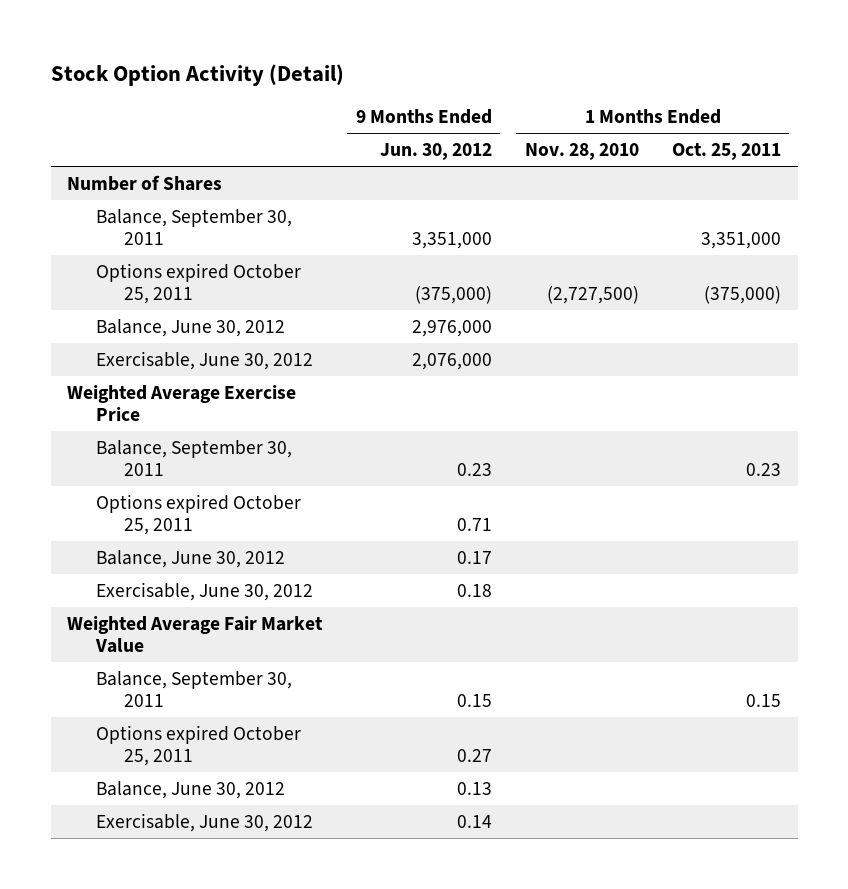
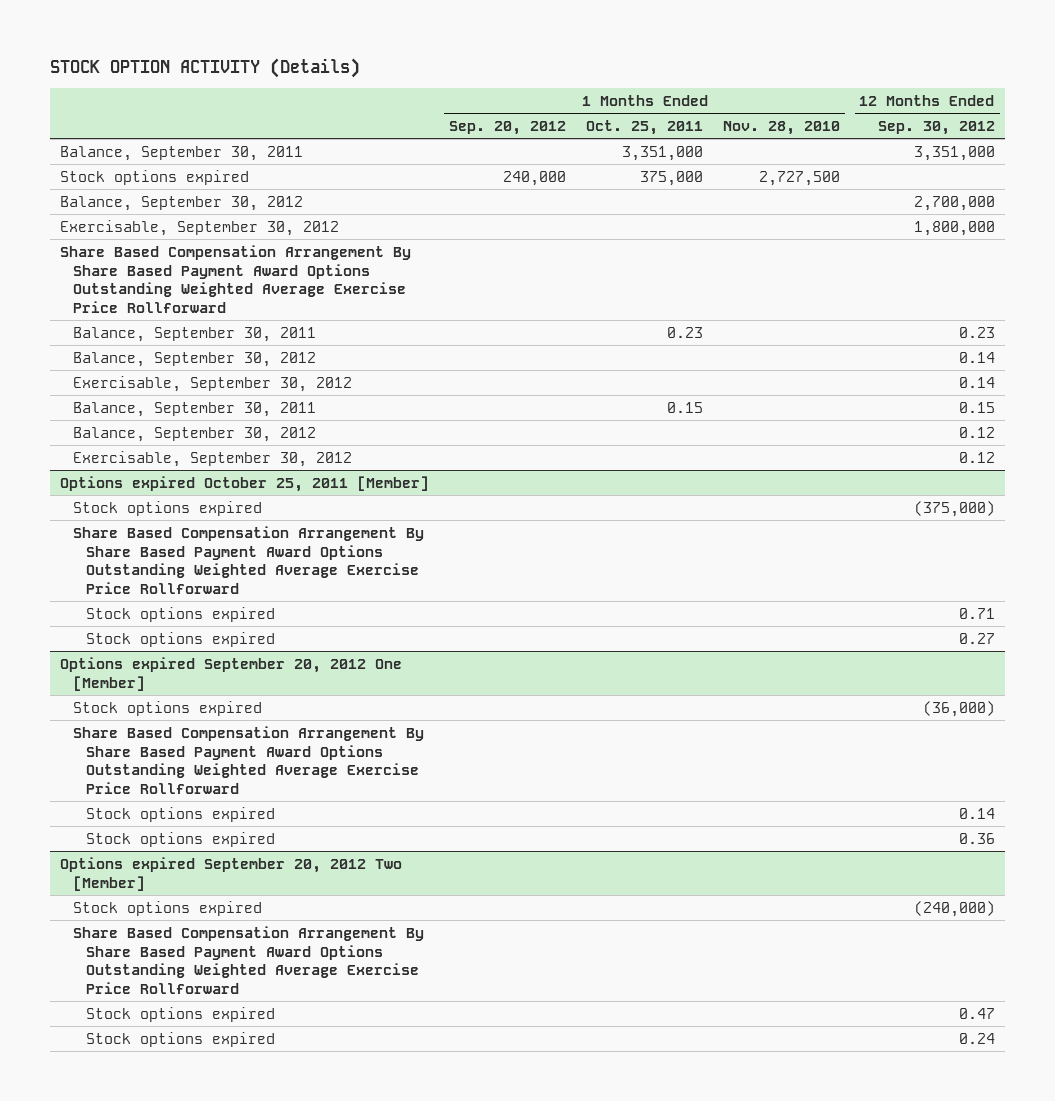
- Stock Option Activity (Detail)
+ STOCK OPTION ACTIVITY (Details)
- | 9 Months Ended Jun. 30, 2012 | 1 Months Ended Nov. 28, 2010 | 1 Months Ended Oct. 25, 2011
+ | 1 Months Ended Sep. 20, 2012 | 1 Months Ended Oct. 25, 2011 | 1 Months Ended Nov. 28, 2010 | 12 Months Ended Sep. 30, 2012
- Number of Shares
- Options expired October 25, 2011 | (375,000) | (2,727,500) | (375,000)
- Balance, June 30, 2012 | 2,976,000 | |
- Exercisable, June 30, 2012 | 2,076,000 | |
- Weighted Average Exercise Price
+ Stock options expired | 240,000 | 375,000 | 2,727,500 |
+ Balance, September 30, 2012 | | | | 2,700,000
+ Exercisable, September 30, 2012 | | | | 1,800,000
+ Share Based Compensation Arrangement By Share Based Payment Award Options Outstanding Weighted Average Exercise Price Rollforward
- Options expired October 25, 2011 | 0.71 | |
- Balance, June 30, 2012 | 0.17 | |
- Exercisable, June 30, 2012 | 0.18 | |
- Weighted Average Fair Market Value
+ Balance, September 30, 2012 | | | | 0.14
+ Exercisable, September 30, 2012 | | | | 0.14
- Options expired October 25, 2011 | 0.27 | |
- Balance, June 30, 2012 | 0.13 | |
- Exercisable, June 30, 2012 | 0.14 | |
+ Balance, September 30, 2012 | | | | 0.12
+ Exercisable, September 30, 2012 | | | | 0.12
+ Options expired October 25, 2011 [Member]
+ Stock options expired | | | | (375,000)
+ Share Based Compensation Arrangement By Share Based Payment Award Options Outstanding Weighted Average Exercise Price Rollforward
+ Stock options expired | | | | 0.71
+ Stock options expired | | | | 0.27
+ Options expired September 20, 2012 One [Member]
+ Stock options expired | | | | (36,000)
+ Share Based Compensation Arrangement By Share Based Payment Award Options Outstanding Weighted Average Exercise Price Rollforward
+ Stock options expired | | | | 0.14
+ Stock options expired | | | | 0.36
+ Options expired September 20, 2012 Two [Member]
+ Stock options expired | | | | (240,000)
+ Share Based Compensation Arrangement By Share Based Payment Award Options Outstanding Weighted Average Exercise Price Rollforward
+ Stock options expired | | | | 0.47
+ Stock options expired | | | | 0.24

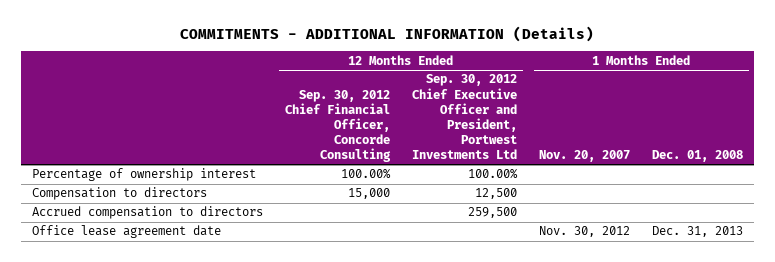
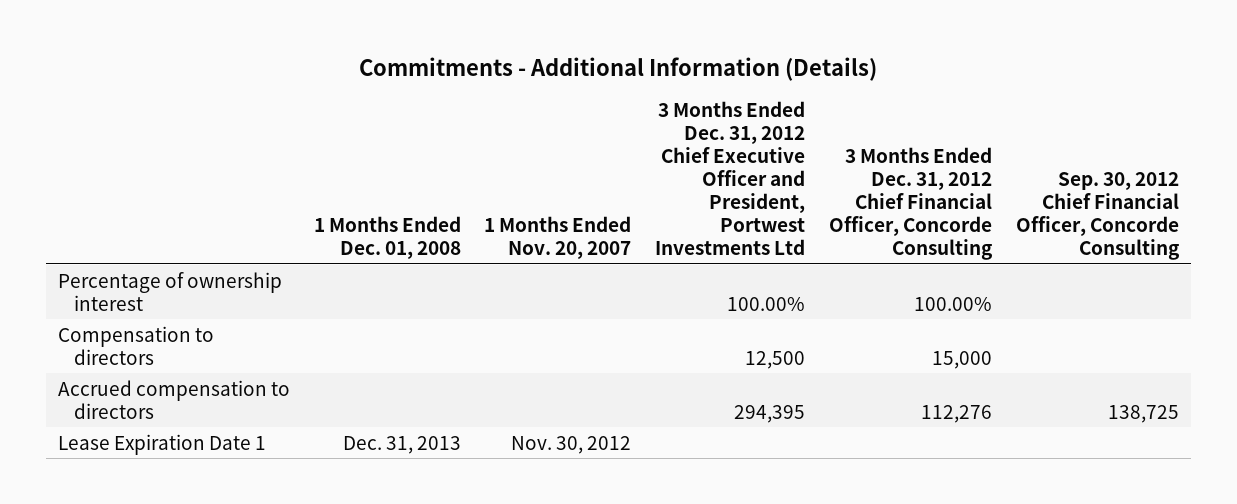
- COMMITMENTS - ADDITIONAL INFORMATION (Details)
+ Commitments - Additional Information (Details)
- | 12 Months Ended Sep. 30, 2012 Chief Financial Officer, Concorde Consulting | 12 Months Ended Sep. 30, 2012 Chief Executive Officer and President, Portwest Investments Ltd | 1 Months Ended Nov. 20, 2007 | 1 Months Ended Dec. 01, 2008
+ | 1 Months Ended Dec. 01, 2008 | 1 Months Ended Nov. 20, 2007 | 3 Months Ended Dec. 31, 2012 Chief Executive Officer and President, Portwest Investments Ltd | 3 Months Ended Dec. 31, 2012 Chief Financial Officer, Concorde Consulting | Sep. 30, 2012 Chief Financial Officer, Concorde Consulting
- Office lease agreement date | | | Nov. 30, 2012 | Dec. 31, 2013
+ Lease Expiration Date 1 | Dec. 31, 2013 | Nov. 30, 2012 | | |

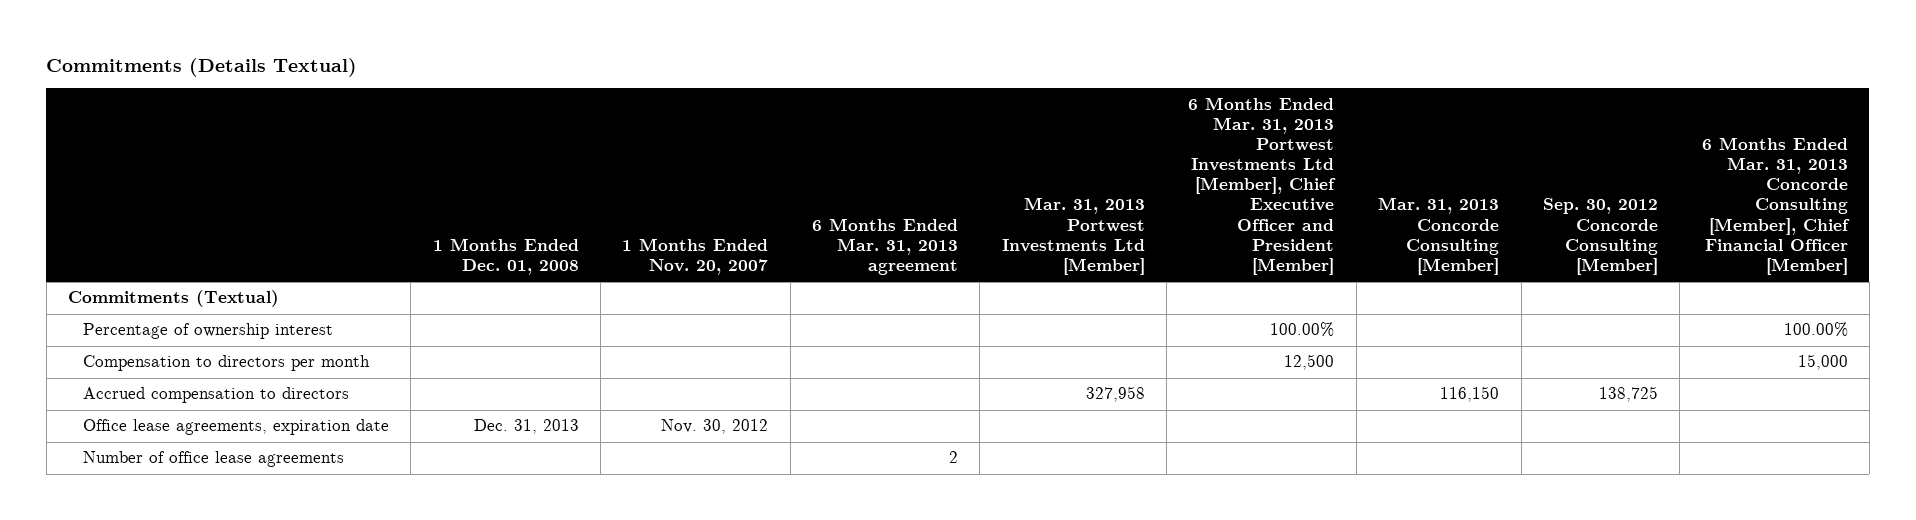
- Commitments - Additional Information (Details)
+ Commitments (Details Textual)
- | 1 Months Ended Dec. 01, 2008 | 1 Months Ended Nov. 20, 2007 | 3 Months Ended Dec. 31, 2012 Chief Executive Officer and President, Portwest Investments Ltd | 3 Months Ended Dec. 31, 2012 Chief Financial Officer, Concorde Consulting | Sep. 30, 2012 Chief Financial Officer, Concorde Consulting
+ | 1 Months Ended Dec. 01, 2008 | 1 Months Ended Nov. 20, 2007 | 6 Months Ended Mar. 31, 2013 agreement | Mar. 31, 2013 Portwest Investments Ltd [Member] | 6 Months Ended Mar. 31, 2013 Portwest Investments Ltd [Member], Chief Executive Officer and President [Member] | Mar. 31, 2013 Concorde Consulting [Member] | Sep. 30, 2012 Concorde Consulting [Member] | 6 Months Ended Mar. 31, 2013 Concorde Consulting [Member], Chief Financial Officer [Member]
+ Commitments (Textual)
- Compensation to directors | | | 12,500 | 15,000 |
+ Compensation to directors per month | | | | | 12,500 | | | 15,000
- Lease Expiration Date 1 | Dec. 31, 2013 | Nov. 30, 2012 | | |
+ Office lease agreements, expiration date | Dec. 31, 2013 | Nov. 30, 2012 | | | | | |
+ Number of office lease agreements | | | 2 | | | | |

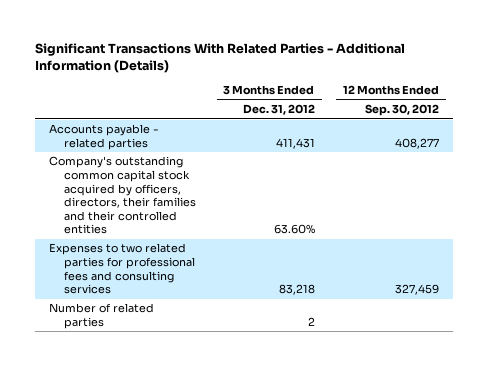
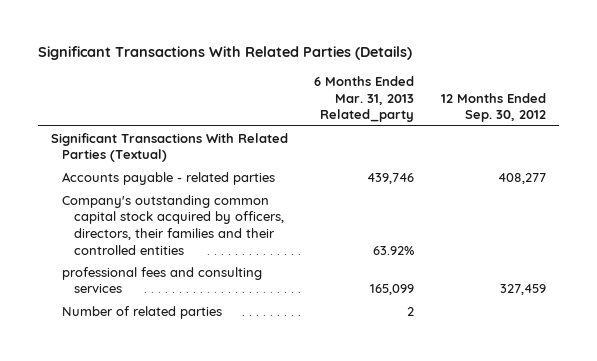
- Significant Transactions With Related Parties - Additional Information (Details)
+ Significant Transactions With Related Parties (Details)
- | 3 Months Ended Dec. 31, 2012 | 12 Months Ended Sep. 30, 2012
+ | 6 Months Ended Mar. 31, 2013 Related_party | 12 Months Ended Sep. 30, 2012
+ Significant Transactions With Related Parties (Textual)
- Expenses to two related parties for professional fees and consulting services | 83,218 | 327,459
+ professional fees and consulting services | 165,099 | 327,459

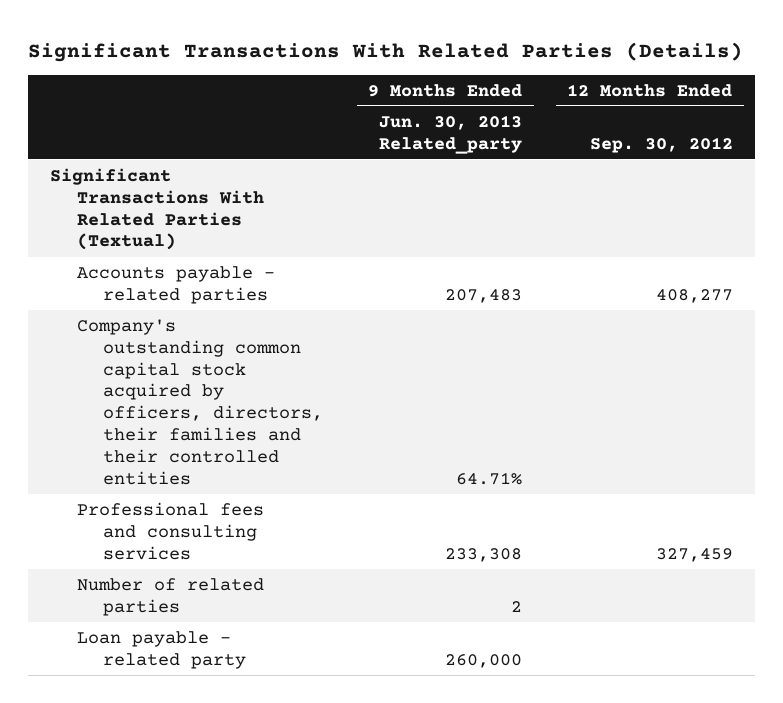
- | 6 Months Ended Mar. 31, 2013 Related_party | 12 Months Ended Sep. 30, 2012
+ | 9 Months Ended Jun. 30, 2013 Related_party | 12 Months Ended Sep. 30, 2012
- professional fees and consulting services | 165,099 | 327,459
+ Professional fees and consulting services | 233,308 | 327,459
+ Loan payable - related party | 260,000 |

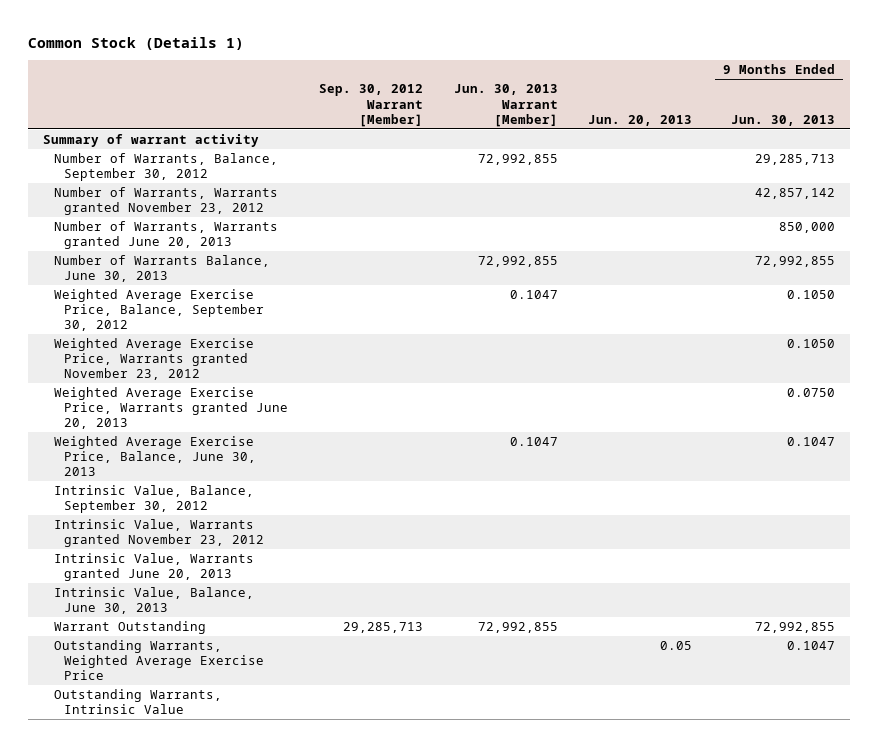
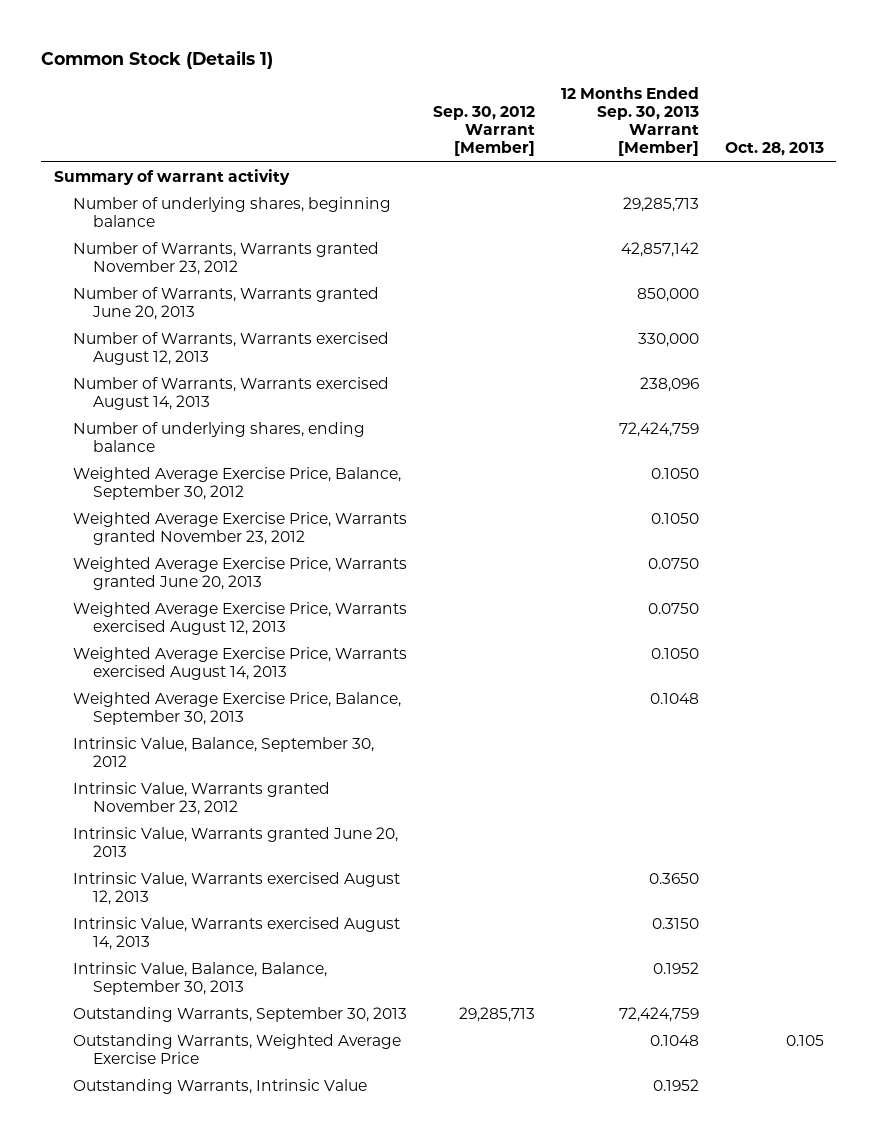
- | Sep. 30, 2012 Warrant [Member] | Jun. 30, 2013 Warrant [Member] | Jun. 20, 2013 | 9 Months Ended Jun. 30, 2013
+ | Sep. 30, 2012 Warrant [Member] | 12 Months Ended Sep. 30, 2013 Warrant [Member] | Oct. 28, 2013
- Number of Warrants, Balance, September 30, 2012 | | 72,992,855 | | 29,285,713
+ Number of underlying shares, beginning balance | | 29,285,713 |
- Number of Warrants Balance, June 30, 2013 | | 72,992,855 | | 72,992,855
+ Number of Warrants, Warrants exercised August 12, 2013 | | 330,000 |
+ Number of Warrants, Warrants exercised August 14, 2013 | | 238,096 |
+ Number of underlying shares, ending balance | | 72,424,759 |
- Weighted Average Exercise Price, Balance, June 30, 2013 | | 0.1047 | | 0.1047
+ Weighted Average Exercise Price, Warrants exercised August 12, 2013 | | 0.0750 |
+ Weighted Average Exercise Price, Warrants exercised August 14, 2013 | | 0.1050 |
+ Weighted Average Exercise Price, Balance, September 30, 2013 | | 0.1048 |
- Intrinsic Value, Balance, June 30, 2013
- Warrant Outstanding | 29,285,713 | 72,992,855 | | 72,992,855
+ Intrinsic Value, Warrants exercised August 12, 2013 | | 0.3650 |
+ Intrinsic Value, Warrants exercised August 14, 2013 | | 0.3150 |
+ Intrinsic Value, Balance, Balance, September 30, 2013 | | 0.1952 |
+ Outstanding Warrants, September 30, 2013 | 29,285,713 | 72,424,759 |

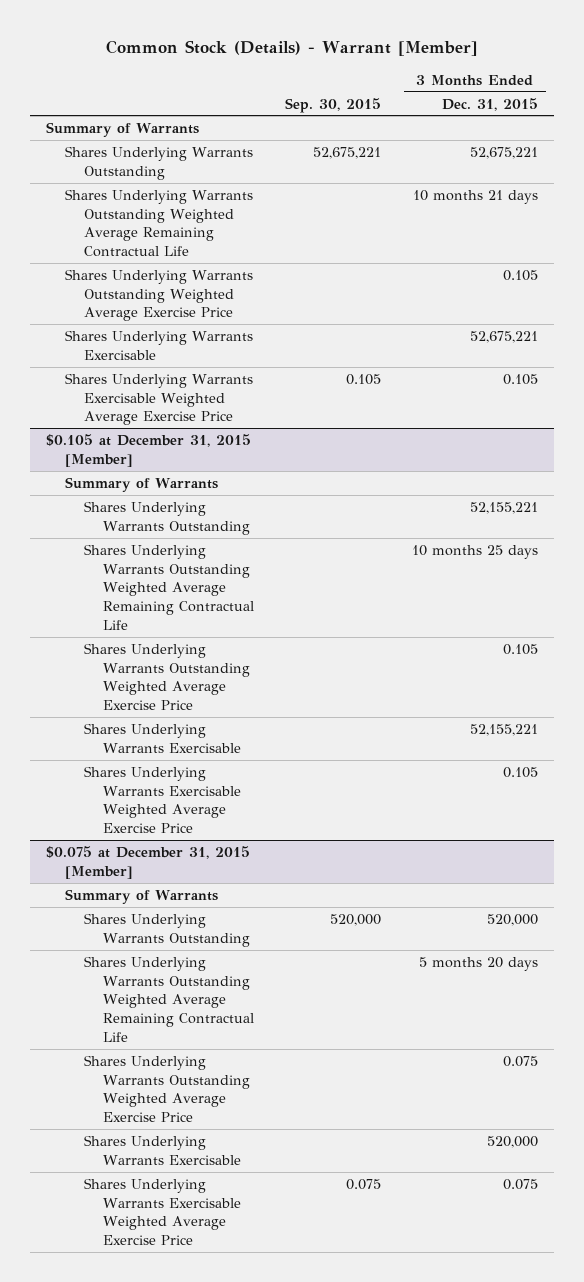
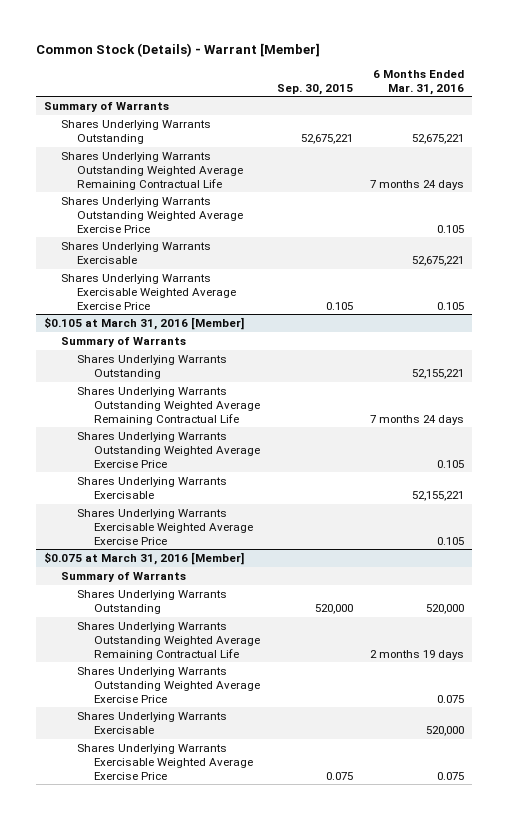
- | Sep. 30, 2015 | 3 Months Ended Dec. 31, 2015
+ | Sep. 30, 2015 | 6 Months Ended Mar. 31, 2016
- $0.105 at December 31, 2015 [Member]
+ $0.105 at March 31, 2016 [Member]
- $0.075 at December 31, 2015 [Member]
+ $0.075 at March 31, 2016 [Member]

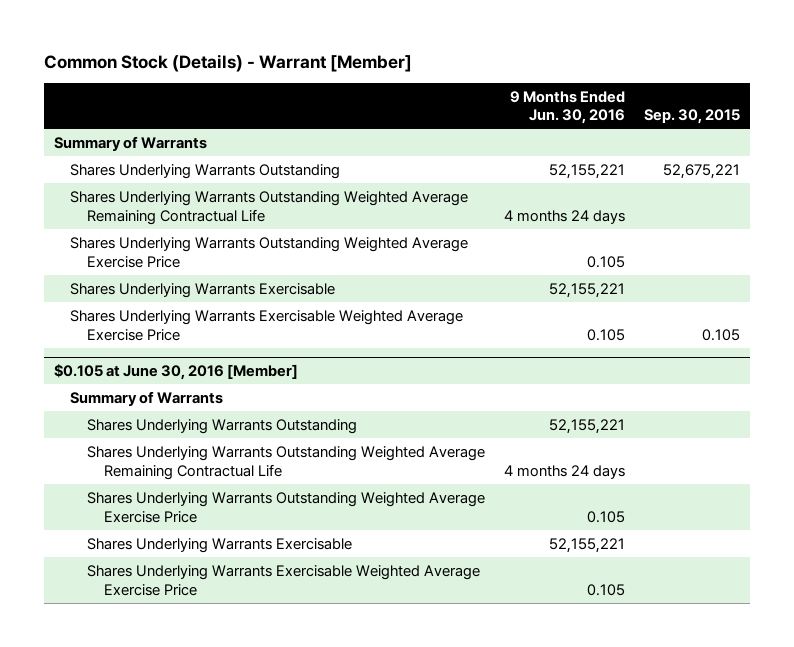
- | Sep. 30, 2015 | 6 Months Ended Mar. 31, 2016
+ | 9 Months Ended Jun. 30, 2016 | Sep. 30, 2015
- $0.105 at March 31, 2016 [Member]
+ $0.105 at June 30, 2016 [Member]
- $0.075 at March 31, 2016 [Member]
- Summary of Warrants
- Shares Underlying Warrants Outstanding | 520,000 | 520,000
- Shares Underlying Warrants Outstanding Weighted Average Remaining Contractual Life | | 2 months 19 days
- Shares Underlying Warrants Outstanding Weighted Average Exercise Price | | 0.075
- Shares Underlying Warrants Exercisable | | 520,000
- Shares Underlying Warrants Exercisable Weighted Average Exercise Price | 0.075 | 0.075

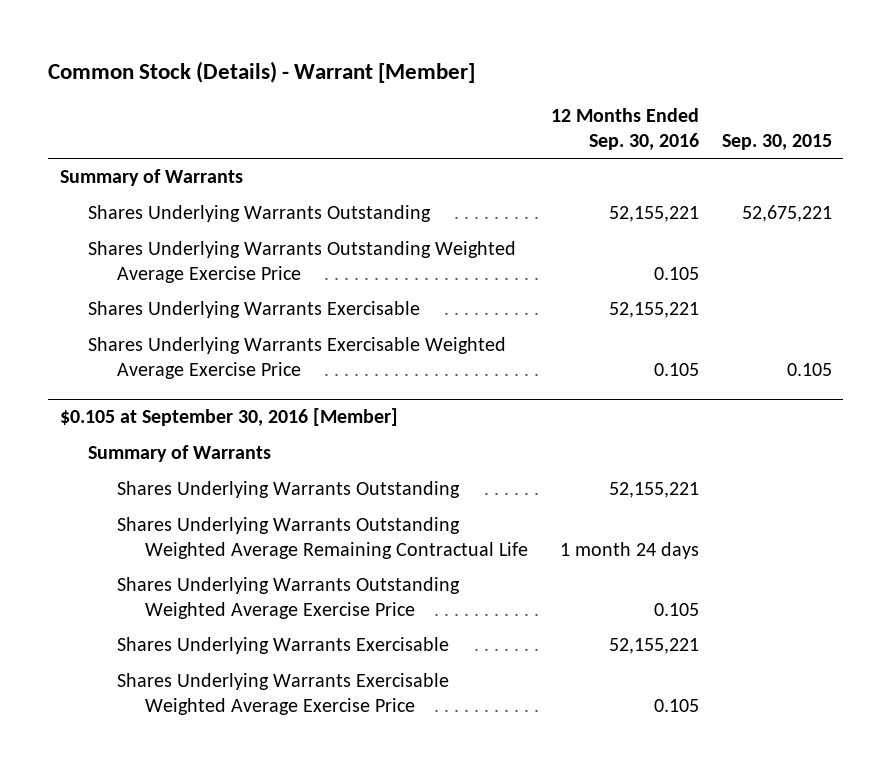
- | 9 Months Ended Jun. 30, 2016 | Sep. 30, 2015
+ | 12 Months Ended Sep. 30, 2016 | Sep. 30, 2015
- Shares Underlying Warrants Outstanding Weighted Average Remaining Contractual Life | 4 months 24 days |
- $0.105 at June 30, 2016 [Member]
+ $0.105 at September 30, 2016 [Member]

